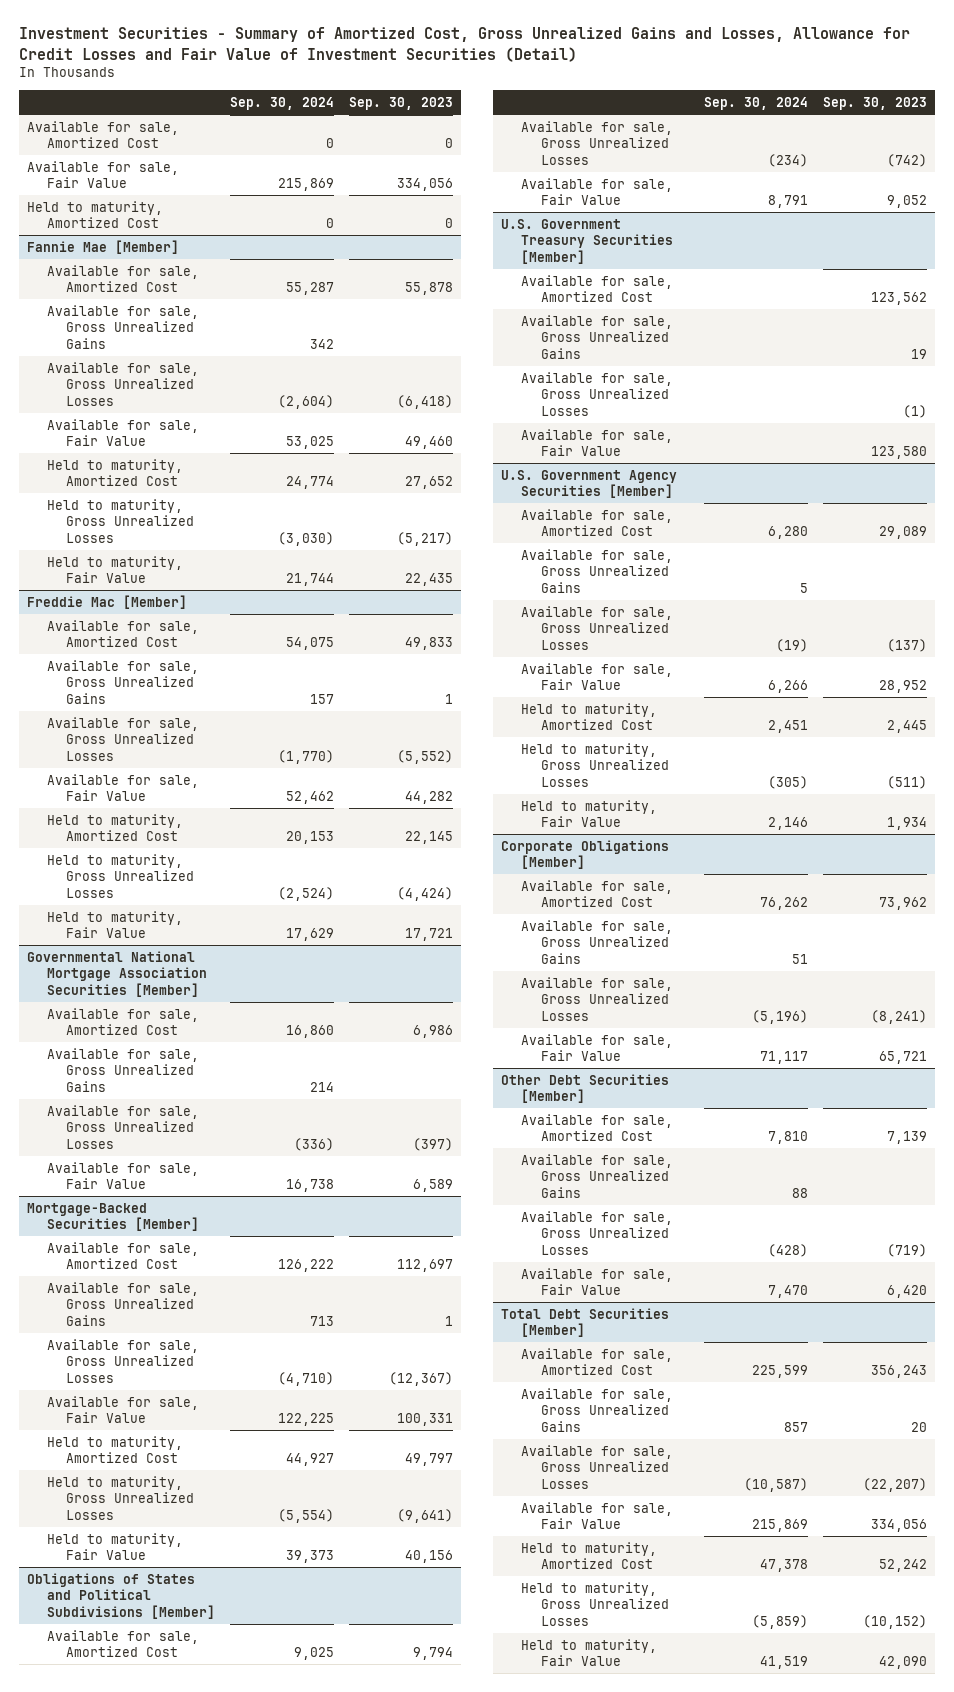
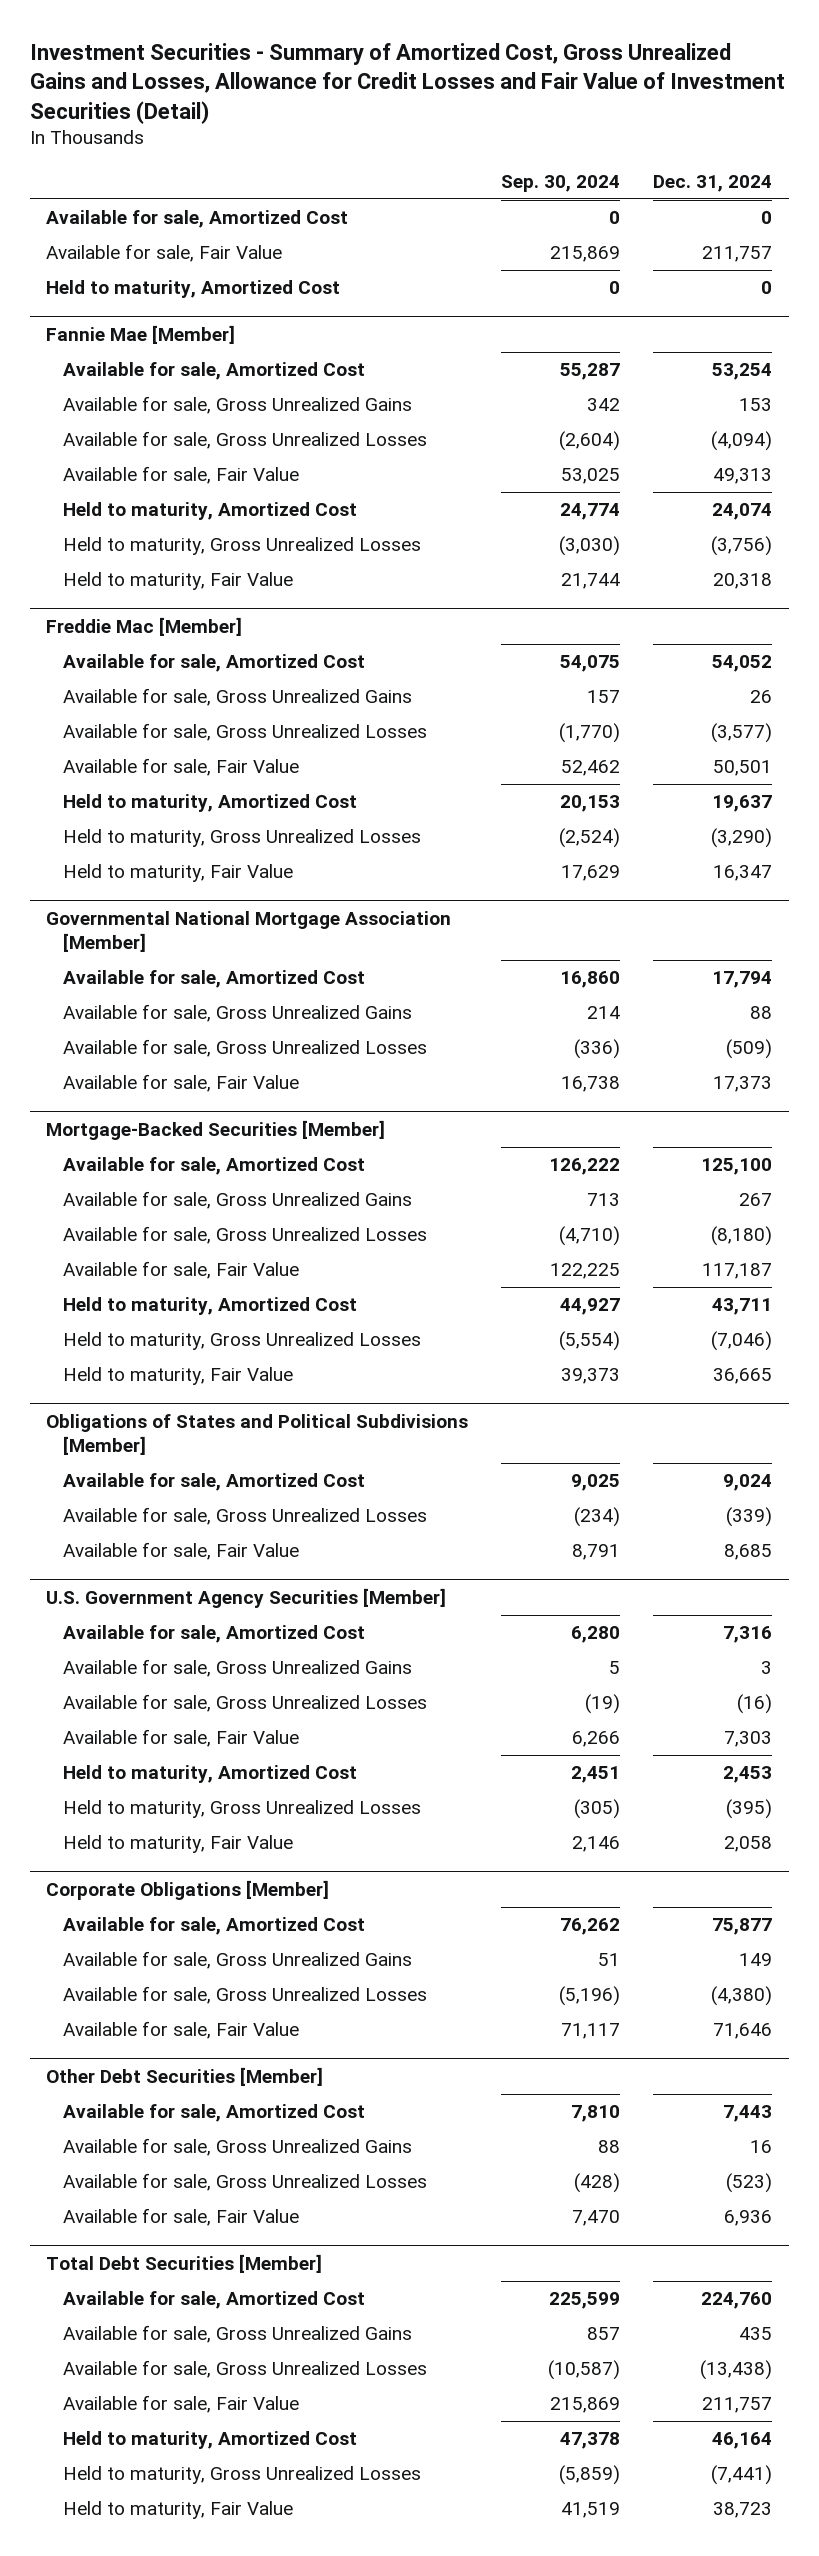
- | Sep. 30, 2024 | Sep. 30, 2023
+ | Sep. 30, 2024 | Dec. 31, 2024
- Governmental National Mortgage Association Securities [Member]
+ Governmental National Mortgage Association [Member]
- U.S. Government Treasury Securities [Member]
- Available for sale, Amortized Cost | | 123,562
- Available for sale, Gross Unrealized Gains | | 19
- Available for sale, Gross Unrealized Losses | | (1)
- Available for sale, Fair Value | | 123,580

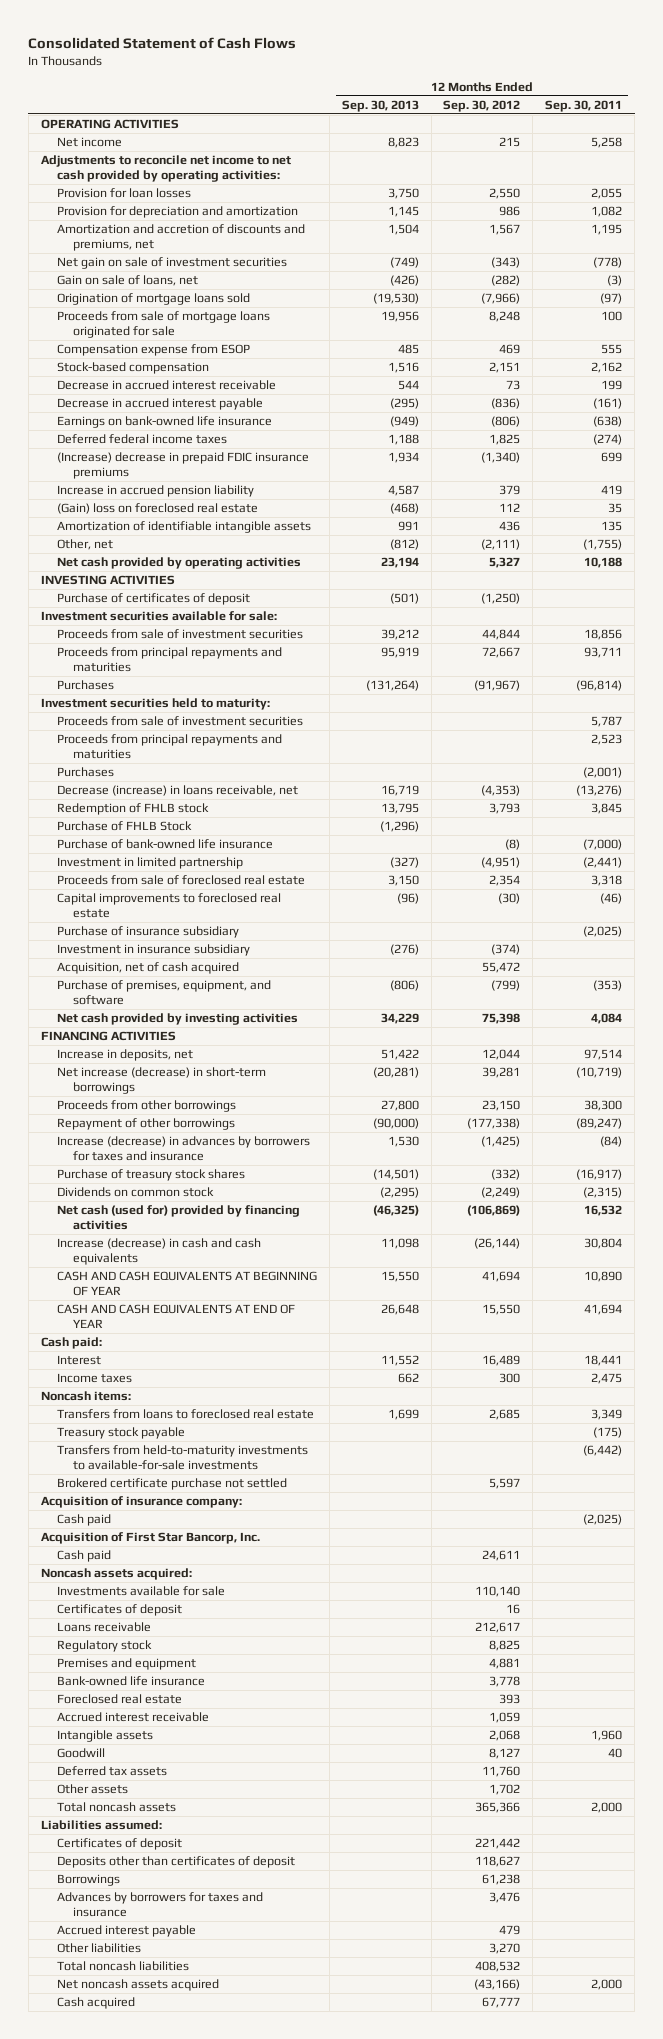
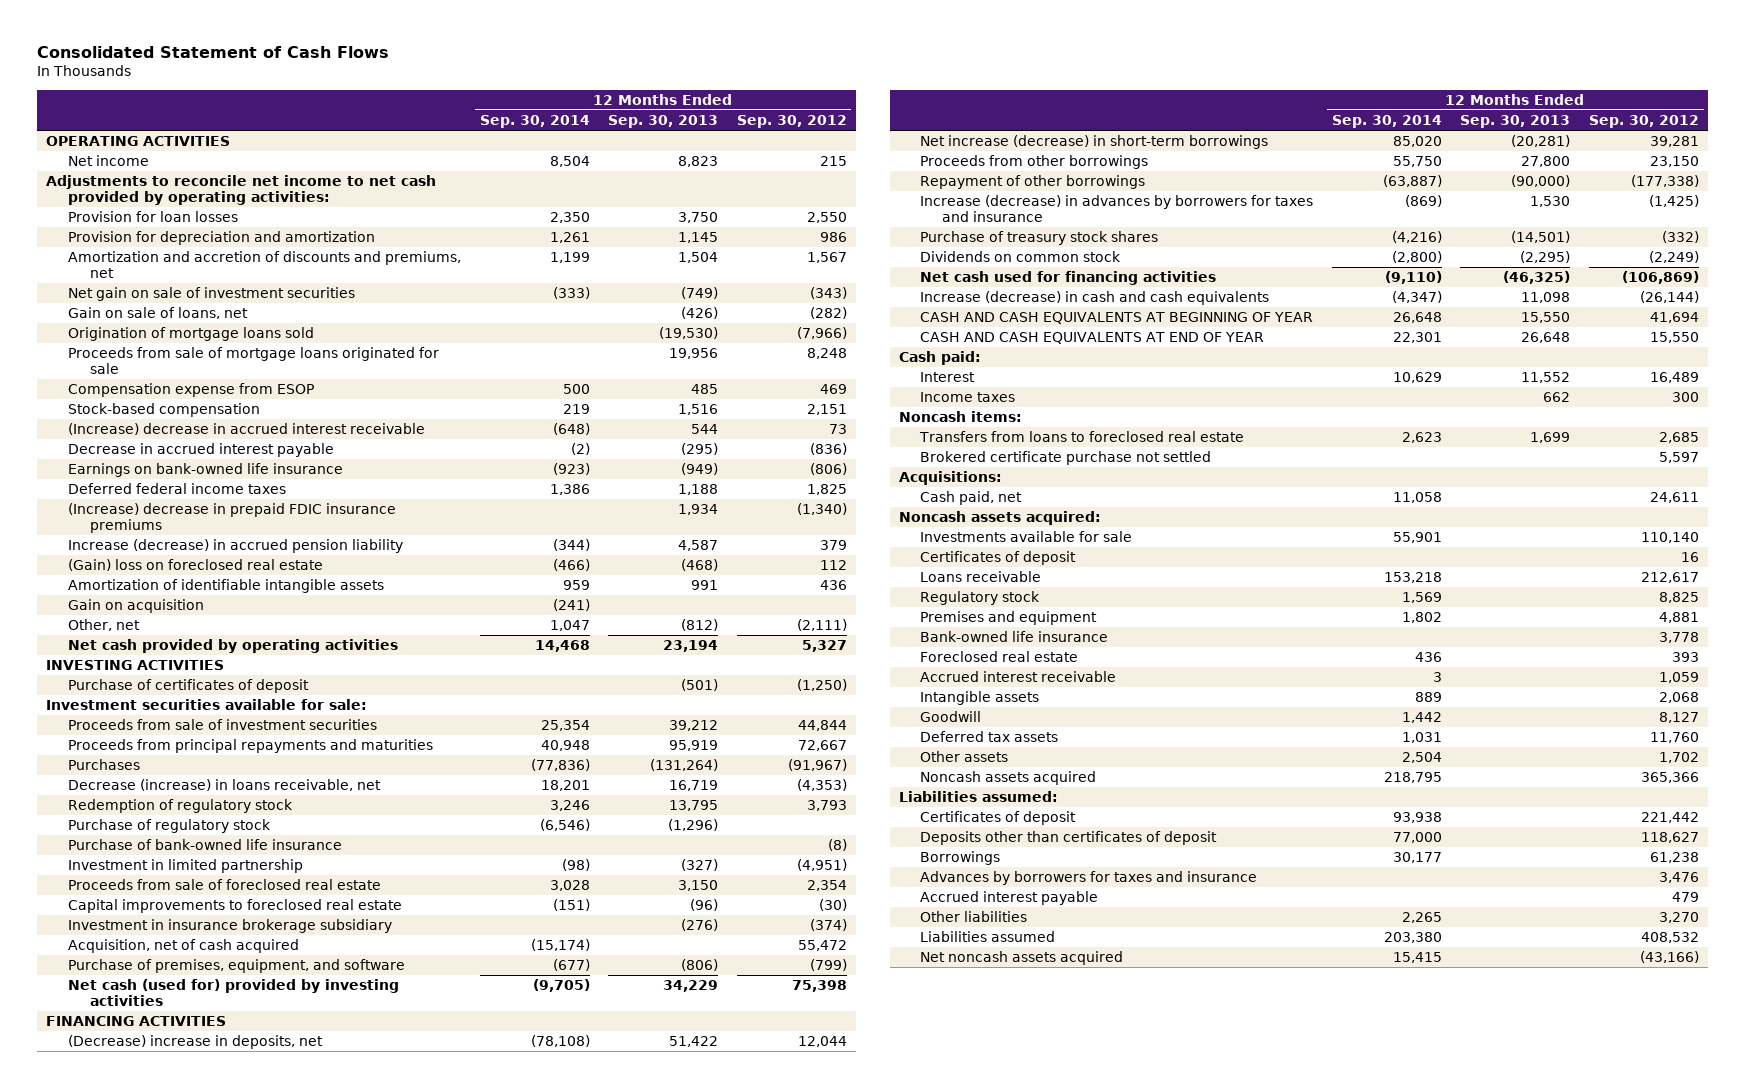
- | 12 Months Ended Sep. 30, 2013 | 12 Months Ended Sep. 30, 2012 | 12 Months Ended Sep. 30, 2011
+ | 12 Months Ended Sep. 30, 2014 | 12 Months Ended Sep. 30, 2013 | 12 Months Ended Sep. 30, 2012
- Decrease in accrued interest receivable | 544 | 73 | 199
+ (Increase) decrease in accrued interest receivable | (648) | 544 | 73
- Increase in accrued pension liability | 4,587 | 379 | 419
+ Increase (decrease) in accrued pension liability | (344) | 4,587 | 379
+ Gain on acquisition | (241) | |
- Investment securities held to maturity:
- Proceeds from sale of investment securities | | | 5,787
- Proceeds from principal repayments and maturities | | | 2,523
- Purchases | | | (2,001)
- Redemption of FHLB stock | 13,795 | 3,793 | 3,845
- Purchase of FHLB Stock | (1,296) | |
+ Redemption of regulatory stock | 3,246 | 13,795 | 3,793
+ Purchase of regulatory stock | (6,546) | (1,296) |
- Purchase of insurance subsidiary | | | (2,025)
- Investment in insurance subsidiary | (276) | (374) |
+ Investment in insurance brokerage subsidiary | | (276) | (374)
- Net cash provided by investing activities | 34,229 | 75,398 | 4,084
+ Net cash (used for) provided by investing activities | (9,705) | 34,229 | 75,398
- Increase in deposits, net | 51,422 | 12,044 | 97,514
+ (Decrease) increase in deposits, net | (78,108) | 51,422 | 12,044
- Net cash (used for) provided by financing activities | (46,325) | (106,869) | 16,532
+ Net cash used for financing activities | (9,110) | (46,325) | (106,869)
- Treasury stock payable | | | (175)
- Transfers from held-to-maturity investments to available-for-sale investments | | | (6,442)
- Acquisition of insurance company:
- Cash paid | | | (2,025)
- Acquisition of First Star Bancorp, Inc.
- Cash paid | | 24,611 |
+ Acquisitions:
+ Cash paid, net | 11,058 | | 24,611
- Total noncash assets | | 365,366 | 2,000
+ Noncash assets acquired | 218,795 | | 365,366
- Total noncash liabilities | | 408,532 |
+ Liabilities assumed | 203,380 | | 408,532
- Cash acquired | | 67,777 |

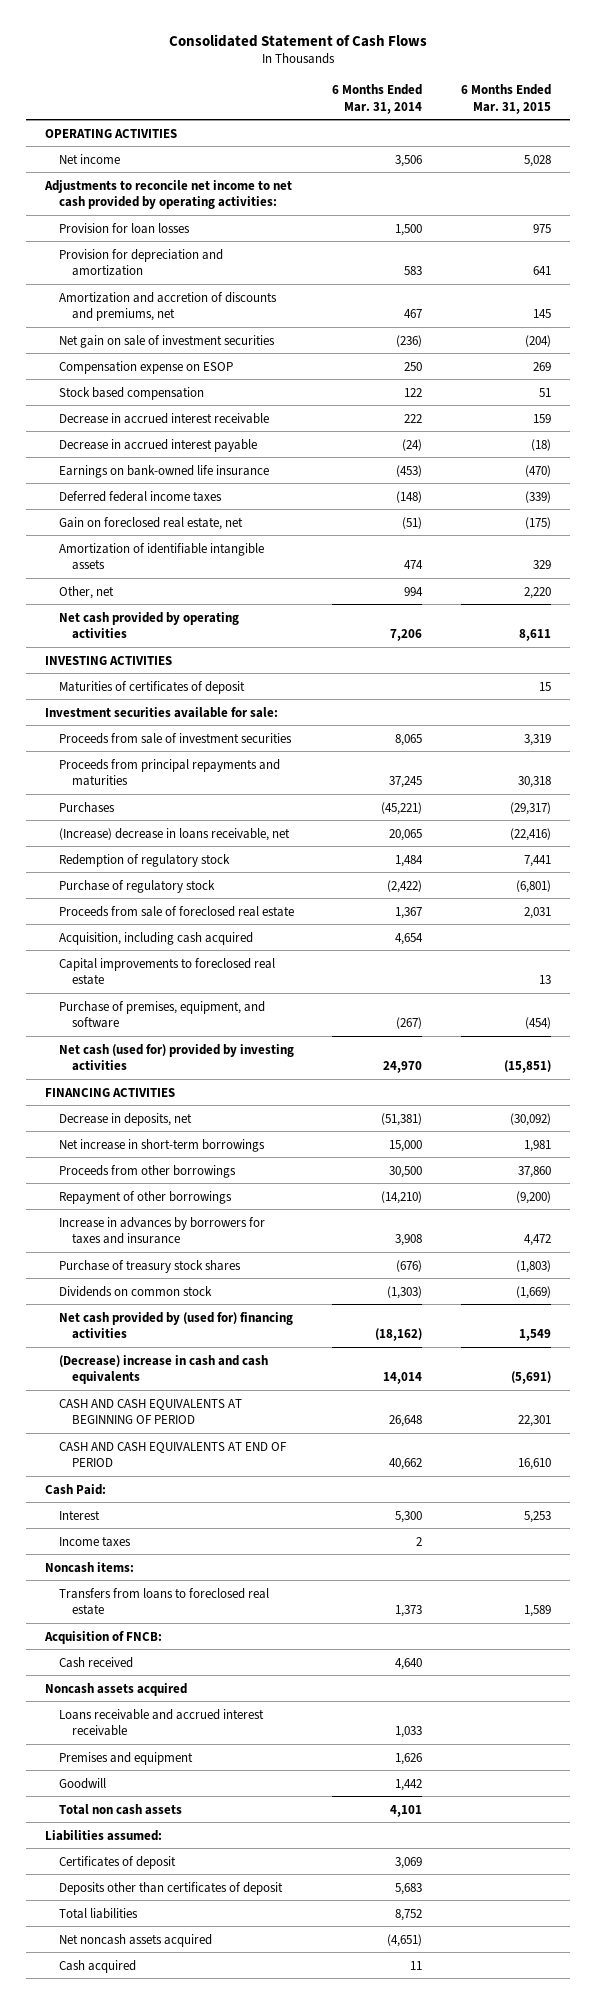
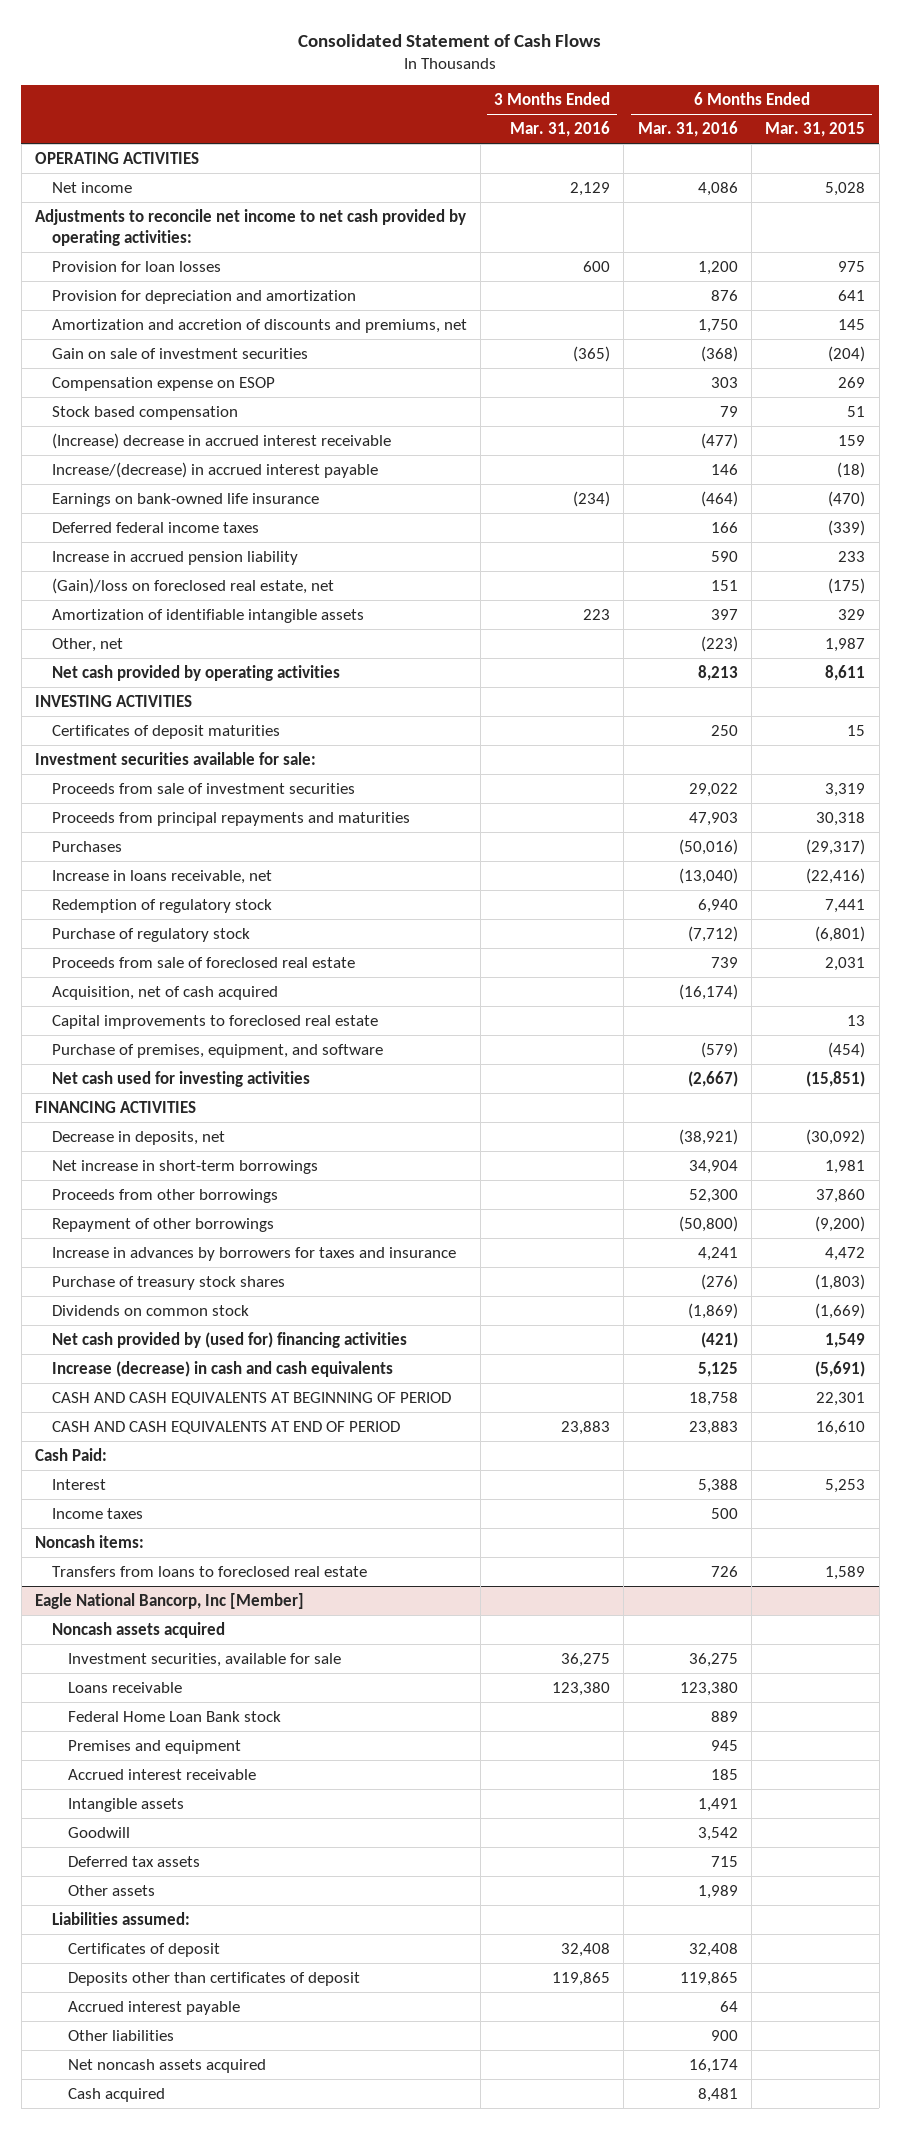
- | 6 Months Ended Mar. 31, 2014 | 6 Months Ended Mar. 31, 2015
+ | 3 Months Ended Mar. 31, 2016 | 6 Months Ended Mar. 31, 2016 | 6 Months Ended Mar. 31, 2015
- Net gain on sale of investment securities | (236) | (204)
+ Gain on sale of investment securities | (365) | (368) | (204)
- Decrease in accrued interest receivable | 222 | 159
- Decrease in accrued interest payable | (24) | (18)
+ (Increase) decrease in accrued interest receivable | | (477) | 159
+ Increase/(decrease) in accrued interest payable | | 146 | (18)
- Gain on foreclosed real estate, net | (51) | (175)
+ Increase in accrued pension liability | | 590 | 233
+ (Gain)/loss on foreclosed real estate, net | | 151 | (175)
- Other, net | 994 | 2,220
+ Other, net | | (223) | 1,987
- Maturities of certificates of deposit | | 15
+ Certificates of deposit maturities | | 250 | 15
- (Increase) decrease in loans receivable, net | 20,065 | (22,416)
+ Increase in loans receivable, net | | (13,040) | (22,416)
- Acquisition, including cash acquired | 4,654 |
+ Acquisition, net of cash acquired | | (16,174) |
- Net cash (used for) provided by investing activities | 24,970 | (15,851)
+ Net cash used for investing activities | | (2,667) | (15,851)
- (Decrease) increase in cash and cash equivalents | 14,014 | (5,691)
+ Increase (decrease) in cash and cash equivalents | | 5,125 | (5,691)
- Acquisition of FNCB:
- Cash received | 4,640 |
+ Eagle National Bancorp, Inc [Member]
- Loans receivable and accrued interest receivable | 1,033 |
+ Investment securities, available for sale | 36,275 | 36,275 |
+ Loans receivable | 123,380 | 123,380 |
+ Federal Home Loan Bank stock | | 889 |
+ Accrued interest receivable | | 185 |
+ Intangible assets | | 1,491 |
- Total non cash assets | 4,101 |
+ Deferred tax assets | | 715 |
+ Other assets | | 1,989 |
- Total liabilities | 8,752 |
+ Accrued interest payable | | 64 |
+ Other liabilities | | 900 |

